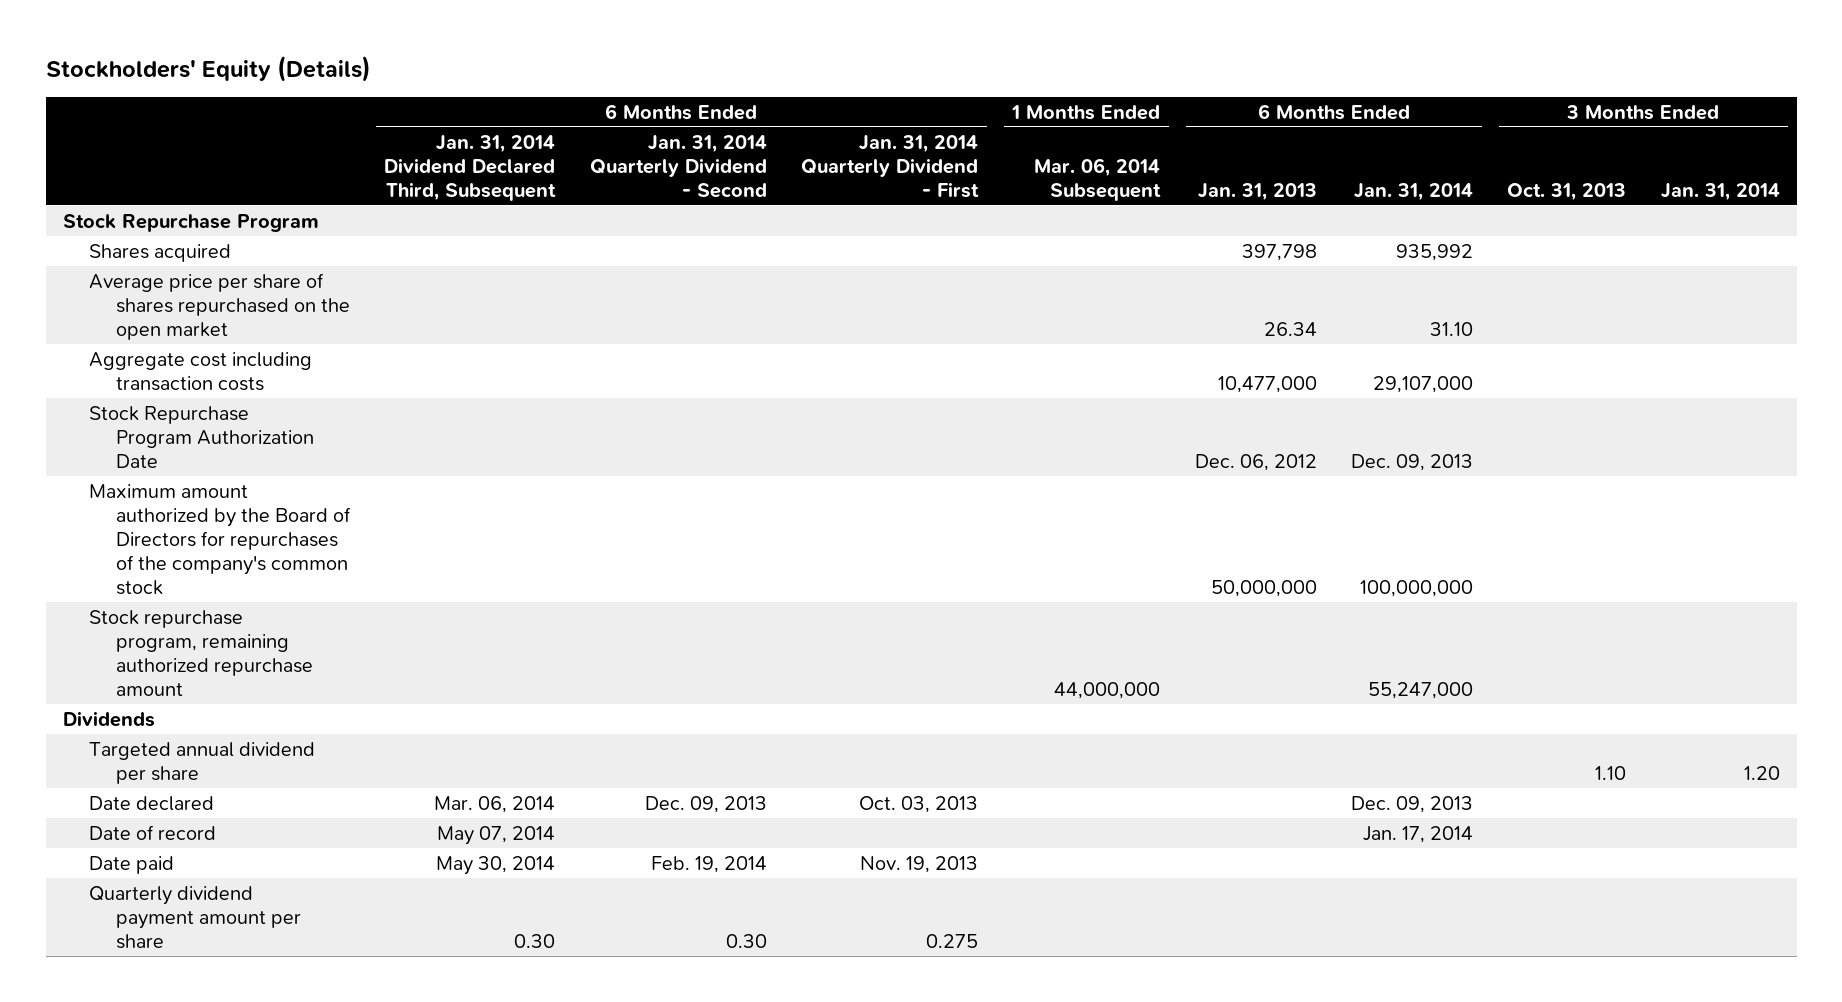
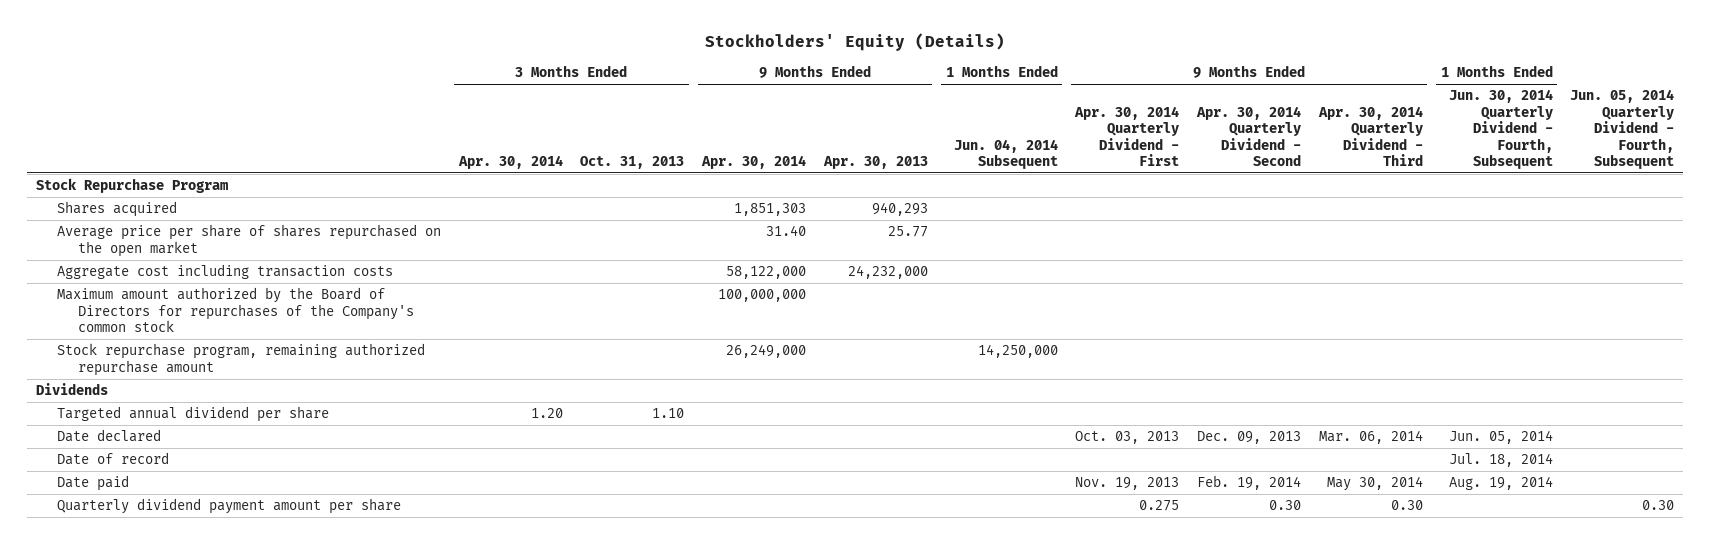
- | 6 Months Ended Jan. 31, 2014 Dividend Declared Third, Subsequent | 6 Months Ended Jan. 31, 2014 Quarterly Dividend - Second | 6 Months Ended Jan. 31, 2014 Quarterly Dividend - First | 1 Months Ended Mar. 06, 2014 Subsequent | 6 Months Ended Jan. 31, 2013 | 6 Months Ended Jan. 31, 2014 | 3 Months Ended Oct. 31, 2013 | 3 Months Ended Jan. 31, 2014
+ | 3 Months Ended Apr. 30, 2014 | 3 Months Ended Oct. 31, 2013 | 9 Months Ended Apr. 30, 2014 | 9 Months Ended Apr. 30, 2013 | 1 Months Ended Jun. 04, 2014 Subsequent | 9 Months Ended Apr. 30, 2014 Quarterly Dividend - First | 9 Months Ended Apr. 30, 2014 Quarterly Dividend - Second | 9 Months Ended Apr. 30, 2014 Quarterly Dividend - Third | 1 Months Ended Jun. 30, 2014 Quarterly Dividend - Fourth, Subsequent | Jun. 05, 2014 Quarterly Dividend - Fourth, Subsequent
- Stock Repurchase Program Authorization Date | | | | | Dec. 06, 2012 | Dec. 09, 2013 | |
- Maximum amount authorized by the Board of Directors for repurchases of the company's common stock | | | | | 50,000,000 | 100,000,000 | |
+ Maximum amount authorized by the Board of Directors for repurchases of the Company's common stock | | | 100,000,000 | | | | | | |

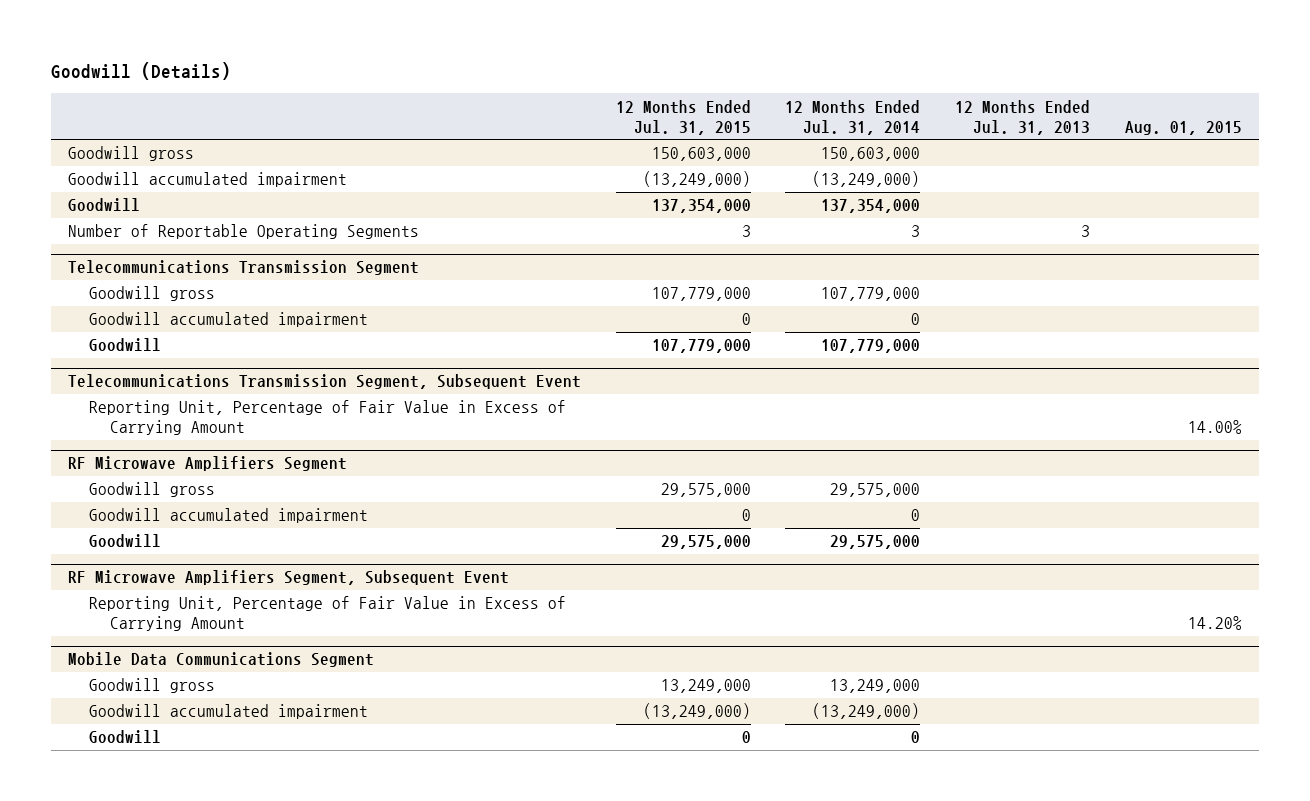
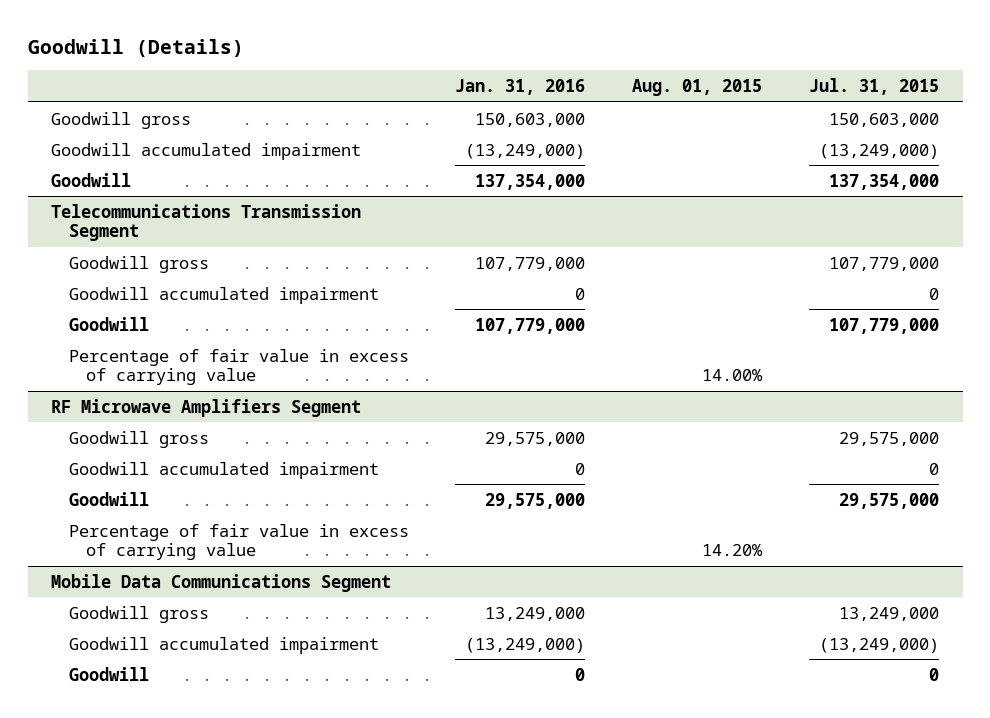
- | 12 Months Ended Jul. 31, 2015 | 12 Months Ended Jul. 31, 2014 | 12 Months Ended Jul. 31, 2013 | Aug. 01, 2015
+ | Jan. 31, 2016 | Aug. 01, 2015 | Jul. 31, 2015
- Number of Reportable Operating Segments | 3 | 3 | 3 |
- Telecommunications Transmission Segment, Subsequent Event
- Reporting Unit, Percentage of Fair Value in Excess of Carrying Amount | | | | 14.00%
@ Telecommunications Transmission Segment
+ Percentage of fair value in excess of carrying value | | 14.00% |
- RF Microwave Amplifiers Segment, Subsequent Event
- Reporting Unit, Percentage of Fair Value in Excess of Carrying Amount | | | | 14.20%
@ RF Microwave Amplifiers Segment
+ Percentage of fair value in excess of carrying value | | 14.20% |

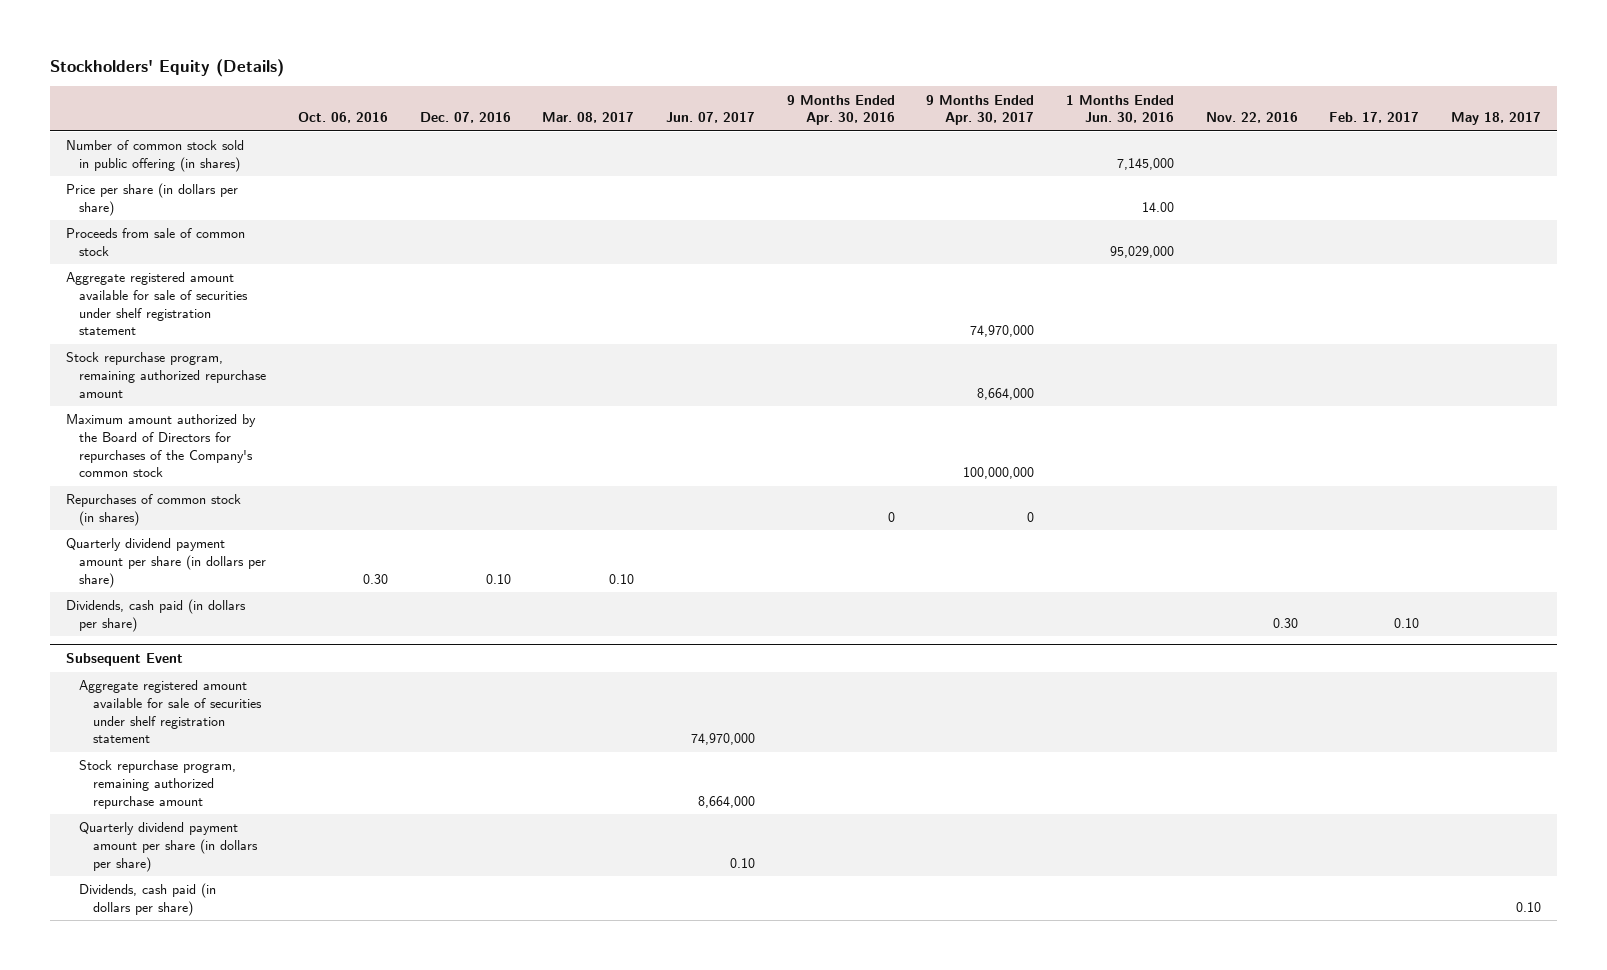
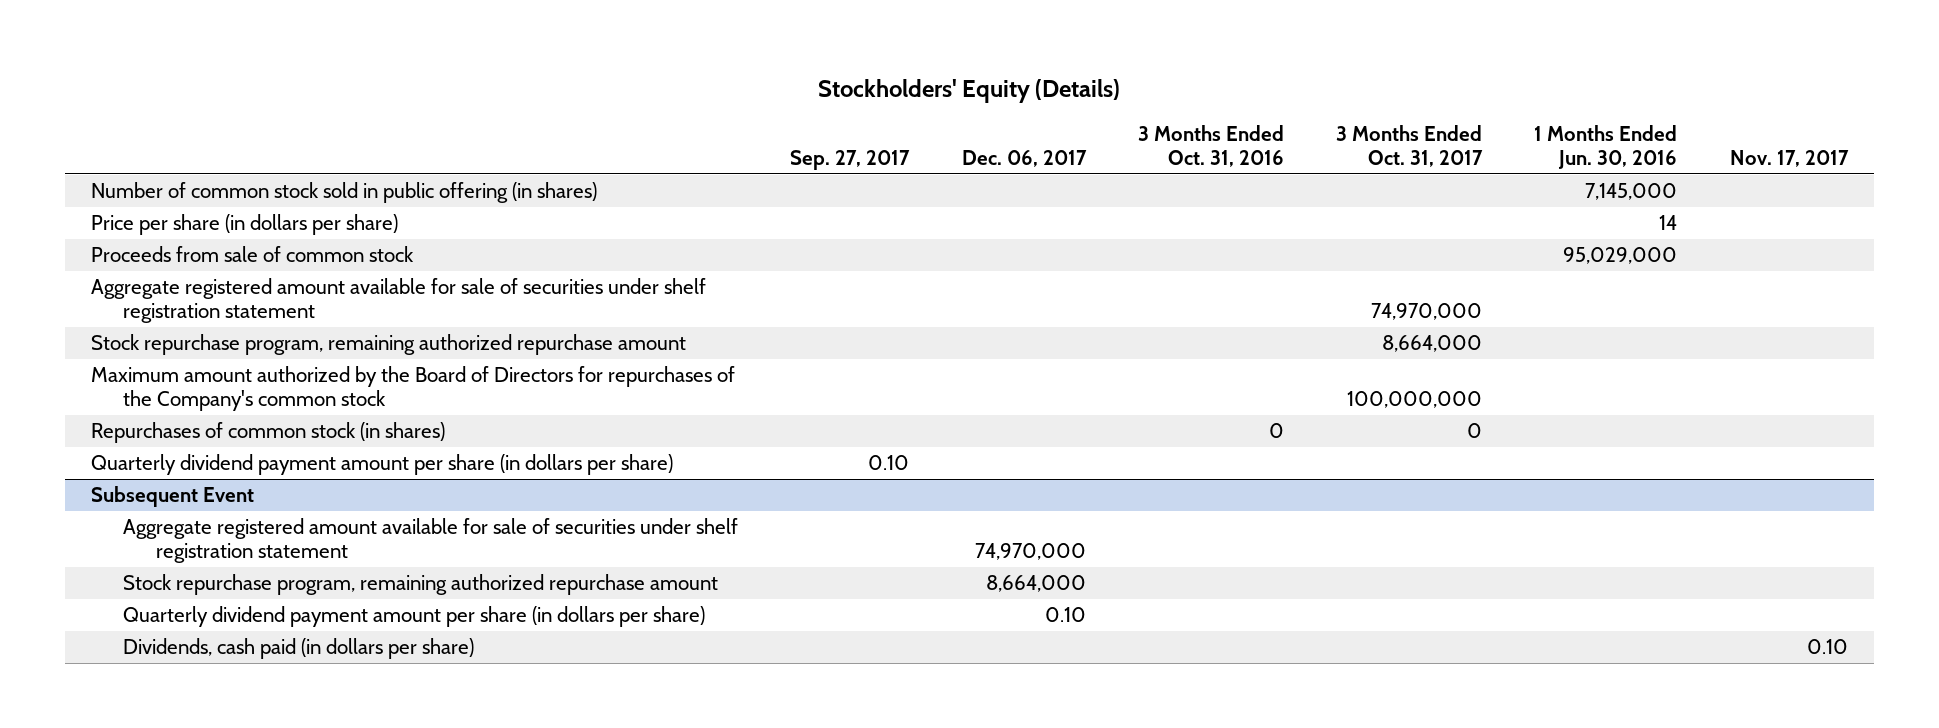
- | Oct. 06, 2016 | Dec. 07, 2016 | Mar. 08, 2017 | Jun. 07, 2017 | 9 Months Ended Apr. 30, 2016 | 9 Months Ended Apr. 30, 2017 | 1 Months Ended Jun. 30, 2016 | Nov. 22, 2016 | Feb. 17, 2017 | May 18, 2017
+ | Sep. 27, 2017 | Dec. 06, 2017 | 3 Months Ended Oct. 31, 2016 | 3 Months Ended Oct. 31, 2017 | 1 Months Ended Jun. 30, 2016 | Nov. 17, 2017
- Price per share (in dollars per share) | | | | | | | 14.00 | | |
+ Price per share (in dollars per share) | | | | | 14 |
- Dividends, cash paid (in dollars per share) | | | | | | | | 0.30 | 0.10 |

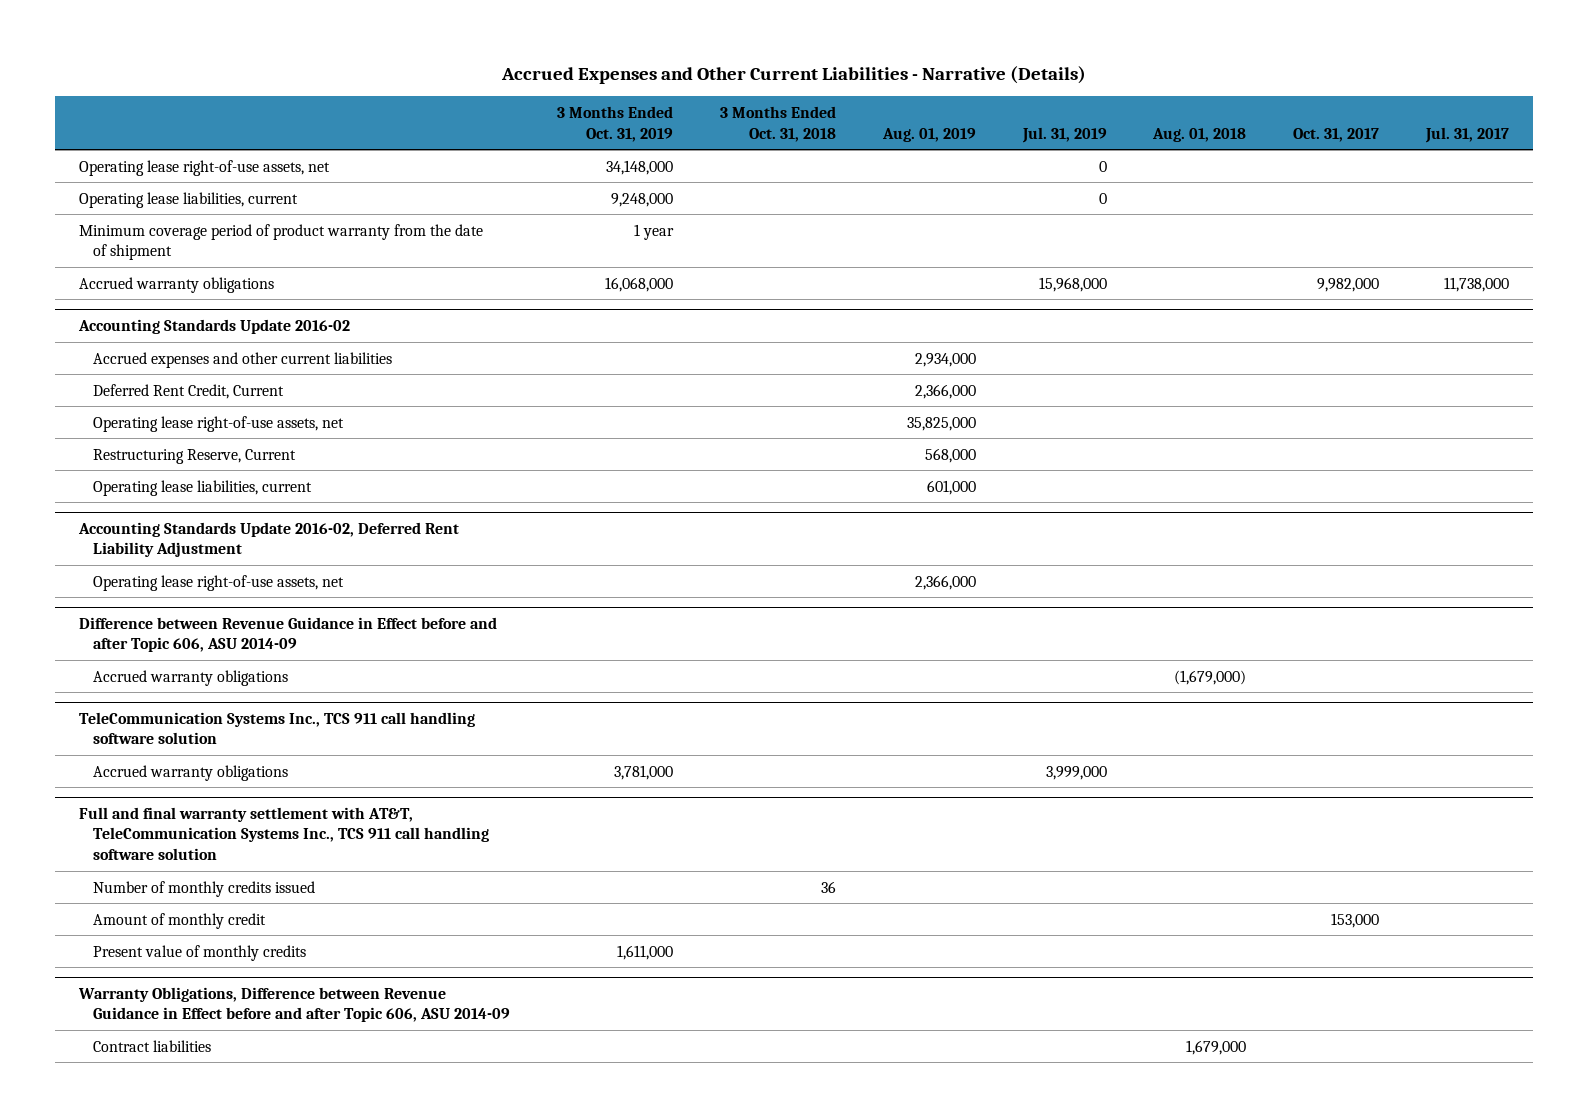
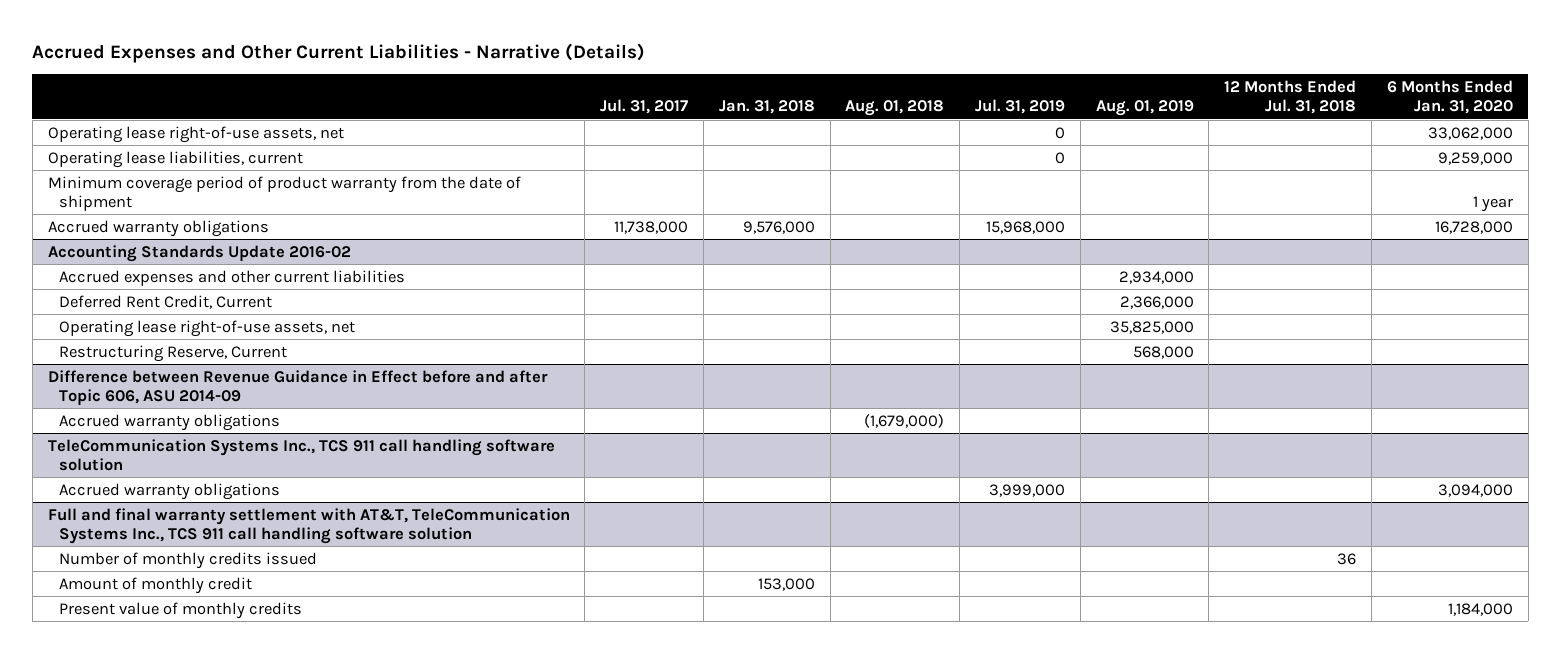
- | 3 Months Ended Oct. 31, 2019 | 3 Months Ended Oct. 31, 2018 | Aug. 01, 2019 | Jul. 31, 2019 | Aug. 01, 2018 | Oct. 31, 2017 | Jul. 31, 2017
+ | Jul. 31, 2017 | Jan. 31, 2018 | Aug. 01, 2018 | Jul. 31, 2019 | Aug. 01, 2019 | 12 Months Ended Jul. 31, 2018 | 6 Months Ended Jan. 31, 2020
@ Accounting Standards Update 2016-02
- Operating lease liabilities, current | | | 601,000 | | | |
- Accounting Standards Update 2016-02, Deferred Rent Liability Adjustment
- Operating lease right-of-use assets, net | | | 2,366,000 | | | |
- Warranty Obligations, Difference between Revenue Guidance in Effect before and after Topic 606, ASU 2014-09
- Contract liabilities | | | | | 1,679,000 | |

